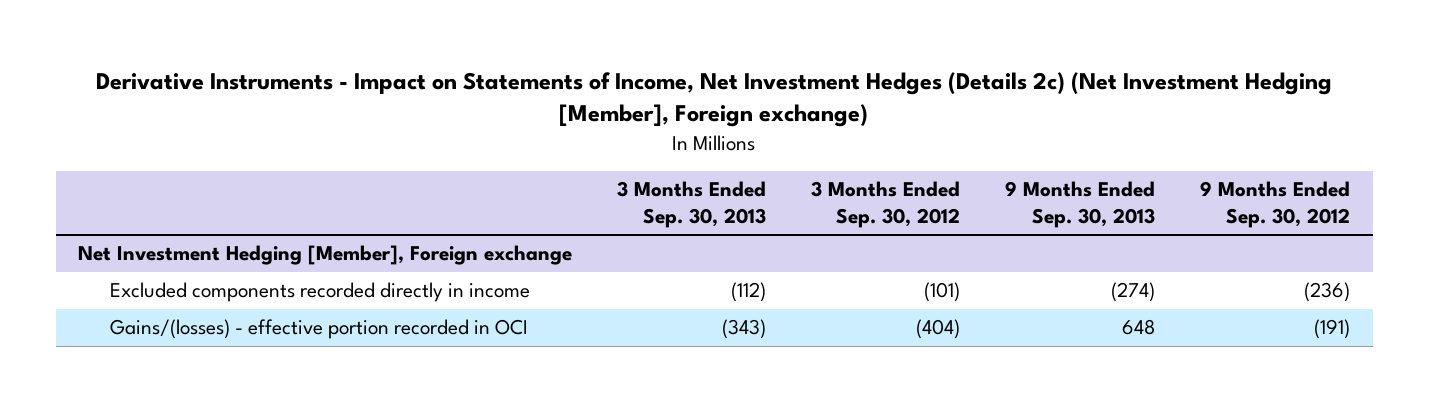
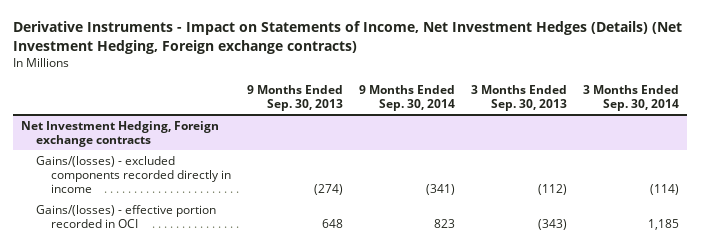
- Derivative Instruments - Impact on Statements of Income, Net Investment Hedges (Details 2c) (Net Investment Hedging [Member], Foreign exchange)
+ Derivative Instruments - Impact on Statements of Income, Net Investment Hedges (Details) (Net Investment Hedging, Foreign exchange contracts)
- | 3 Months Ended Sep. 30, 2013 | 3 Months Ended Sep. 30, 2012 | 9 Months Ended Sep. 30, 2013 | 9 Months Ended Sep. 30, 2012
+ | 9 Months Ended Sep. 30, 2013 | 9 Months Ended Sep. 30, 2014 | 3 Months Ended Sep. 30, 2013 | 3 Months Ended Sep. 30, 2014
- Net Investment Hedging [Member], Foreign exchange
- Excluded components recorded directly in income | (112) | (101) | (274) | (236)
+ Net Investment Hedging, Foreign exchange contracts
+ Gains/(losses) - excluded components recorded directly in income | (274) | (341) | (112) | (114)

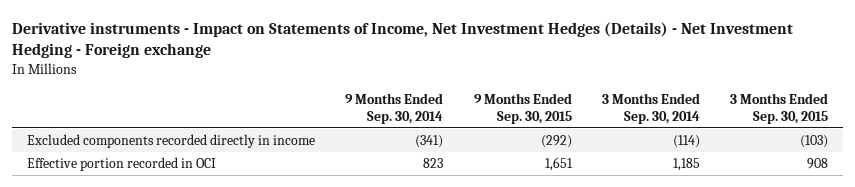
- Derivative Instruments - Impact on Statements of Income, Net Investment Hedges (Details) (Net Investment Hedging, Foreign exchange contracts)
+ Derivative instruments - Impact on Statements of Income, Net Investment Hedges (Details) - Net Investment Hedging - Foreign exchange
- | 9 Months Ended Sep. 30, 2013 | 9 Months Ended Sep. 30, 2014 | 3 Months Ended Sep. 30, 2013 | 3 Months Ended Sep. 30, 2014
+ | 9 Months Ended Sep. 30, 2014 | 9 Months Ended Sep. 30, 2015 | 3 Months Ended Sep. 30, 2014 | 3 Months Ended Sep. 30, 2015
- Net Investment Hedging, Foreign exchange contracts
- Gains/(losses) - excluded components recorded directly in income | (274) | (341) | (112) | (114)
- Gains/(losses) - effective portion recorded in OCI | 648 | 823 | (343) | 1,185
+ Excluded components recorded directly in income | (341) | (292) | (114) | (103)
+ Effective portion recorded in OCI | 823 | 1,651 | 1,185 | 908

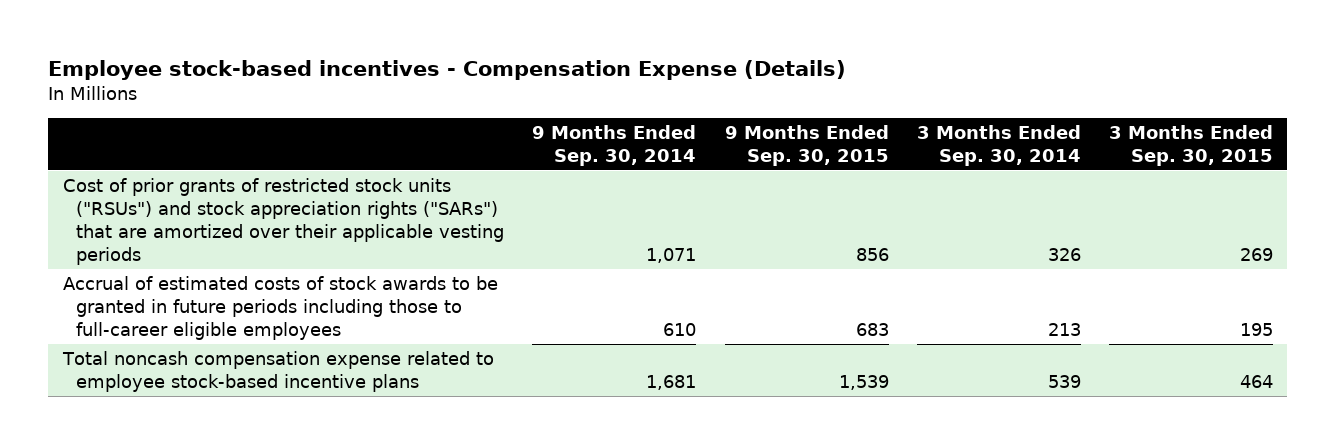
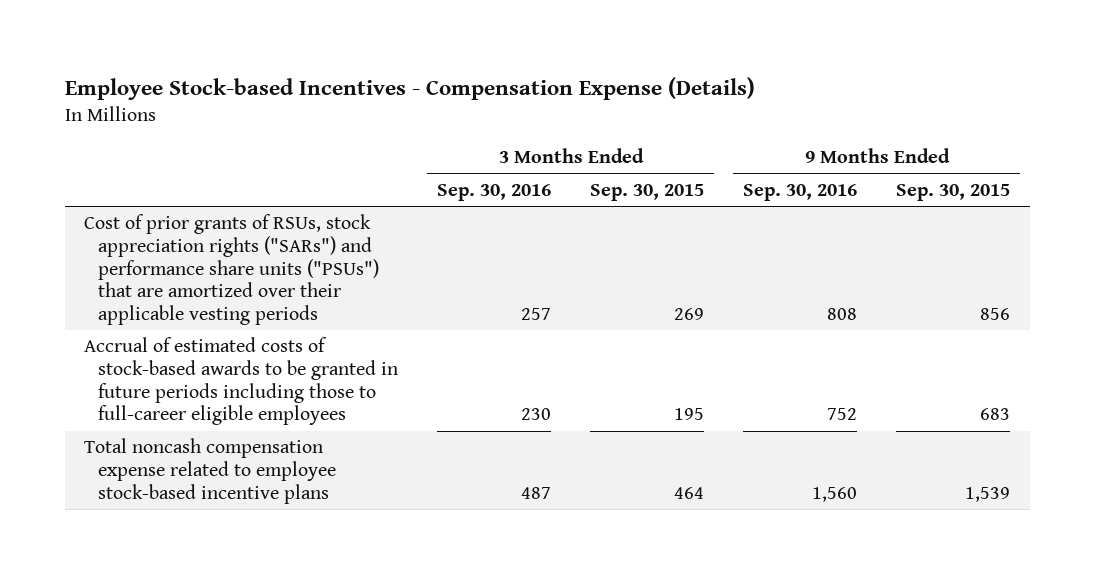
- Employee stock-based incentives - Compensation Expense (Details)
+ Employee Stock-based Incentives - Compensation Expense (Details)
- | 9 Months Ended Sep. 30, 2014 | 9 Months Ended Sep. 30, 2015 | 3 Months Ended Sep. 30, 2014 | 3 Months Ended Sep. 30, 2015
+ | 3 Months Ended Sep. 30, 2016 | 3 Months Ended Sep. 30, 2015 | 9 Months Ended Sep. 30, 2016 | 9 Months Ended Sep. 30, 2015
- Cost of prior grants of restricted stock units ("RSUs") and stock appreciation rights ("SARs") that are amortized over their applicable vesting periods | 1,071 | 856 | 326 | 269
- Accrual of estimated costs of stock awards to be granted in future periods including those to full-career eligible employees | 610 | 683 | 213 | 195
+ Cost of prior grants of RSUs, stock appreciation rights ("SARs") and performance share units ("PSUs") that are amortized over their applicable vesting periods | 257 | 269 | 808 | 856
+ Accrual of estimated costs of stock-based awards to be granted in future periods including those to full-career eligible employees | 230 | 195 | 752 | 683

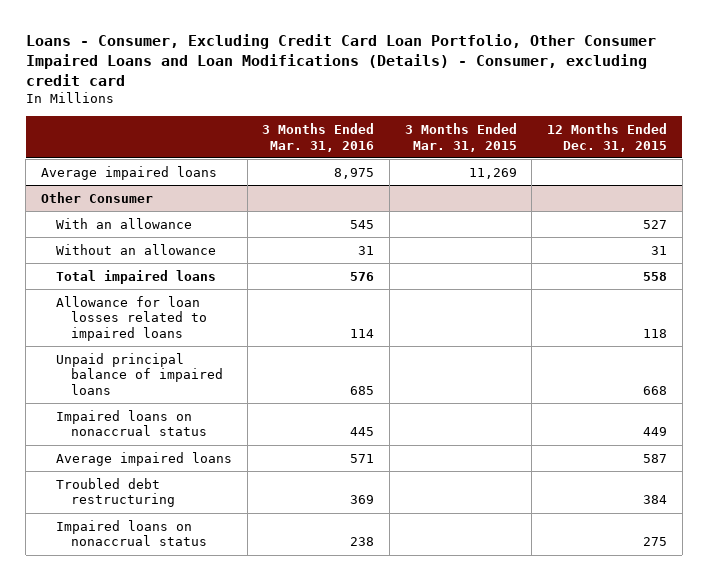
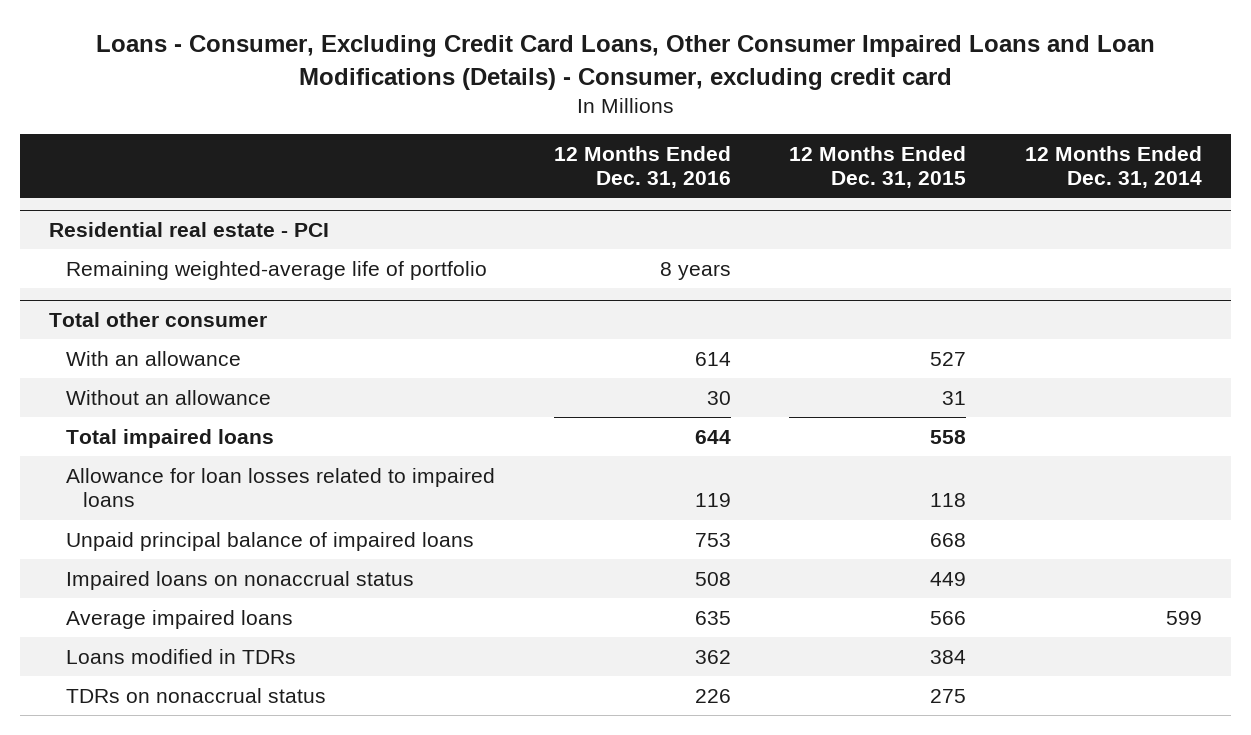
- Loans - Consumer, Excluding Credit Card Loan Portfolio, Other Consumer Impaired Loans and Loan Modifications (Details) - Consumer, excluding credit card
+ Loans - Consumer, Excluding Credit Card Loans, Other Consumer Impaired Loans and Loan Modifications (Details) - Consumer, excluding credit card
- | 3 Months Ended Mar. 31, 2016 | 3 Months Ended Mar. 31, 2015 | 12 Months Ended Dec. 31, 2015
+ | 12 Months Ended Dec. 31, 2016 | 12 Months Ended Dec. 31, 2015 | 12 Months Ended Dec. 31, 2014
- Average impaired loans | 8,975 | 11,269 |
- Other Consumer
+ Residential real estate - PCI
+ Remaining weighted-average life of portfolio | 8 years | |
+ Total other consumer
- Average impaired loans | 571 | | 587
- Troubled debt restructuring | 369 | | 384
- Impaired loans on nonaccrual status | 238 | | 275
+ Average impaired loans | 635 | 566 | 599
+ Loans modified in TDRs | 362 | 384 |
+ TDRs on nonaccrual status | 226 | 275 |

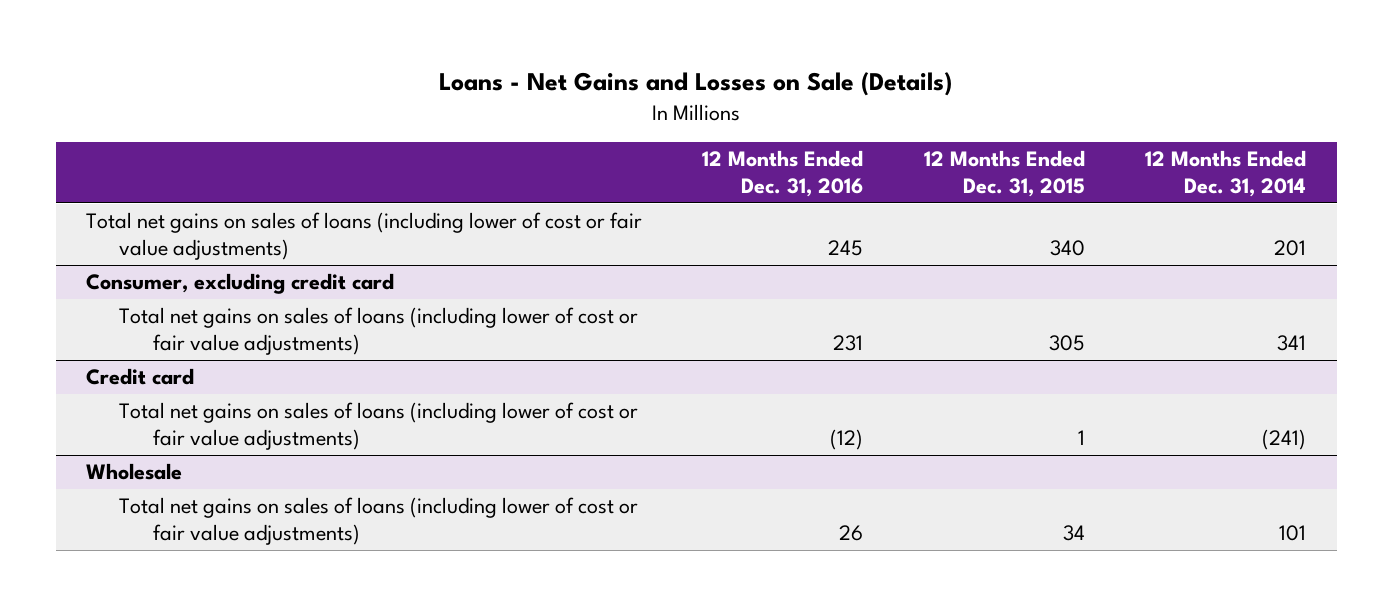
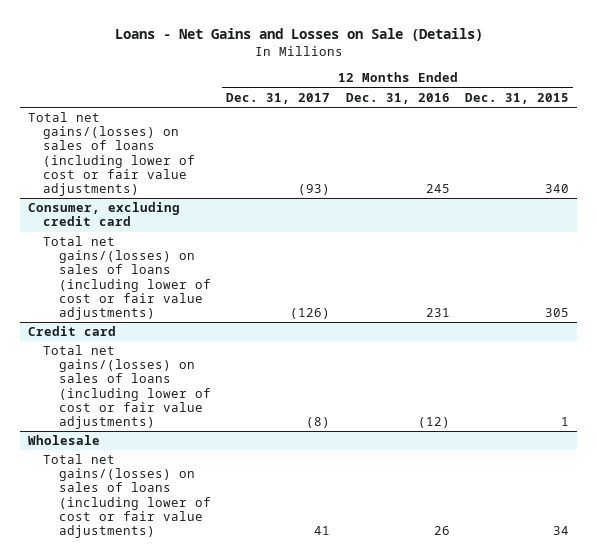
- | 12 Months Ended Dec. 31, 2016 | 12 Months Ended Dec. 31, 2015 | 12 Months Ended Dec. 31, 2014
+ | 12 Months Ended Dec. 31, 2017 | 12 Months Ended Dec. 31, 2016 | 12 Months Ended Dec. 31, 2015
- Total net gains on sales of loans (including lower of cost or fair value adjustments) | 245 | 340 | 201
+ Total net gains/(losses) on sales of loans (including lower of cost or fair value adjustments) | (93) | 245 | 340
@ Consumer, excluding credit card
- Total net gains on sales of loans (including lower of cost or fair value adjustments) | 231 | 305 | 341
+ Total net gains/(losses) on sales of loans (including lower of cost or fair value adjustments) | (126) | 231 | 305
@ Credit card
- Total net gains on sales of loans (including lower of cost or fair value adjustments) | (12) | 1 | (241)
+ Total net gains/(losses) on sales of loans (including lower of cost or fair value adjustments) | (8) | (12) | 1
@ Wholesale
- Total net gains on sales of loans (including lower of cost or fair value adjustments) | 26 | 34 | 101
+ Total net gains/(losses) on sales of loans (including lower of cost or fair value adjustments) | 41 | 26 | 34

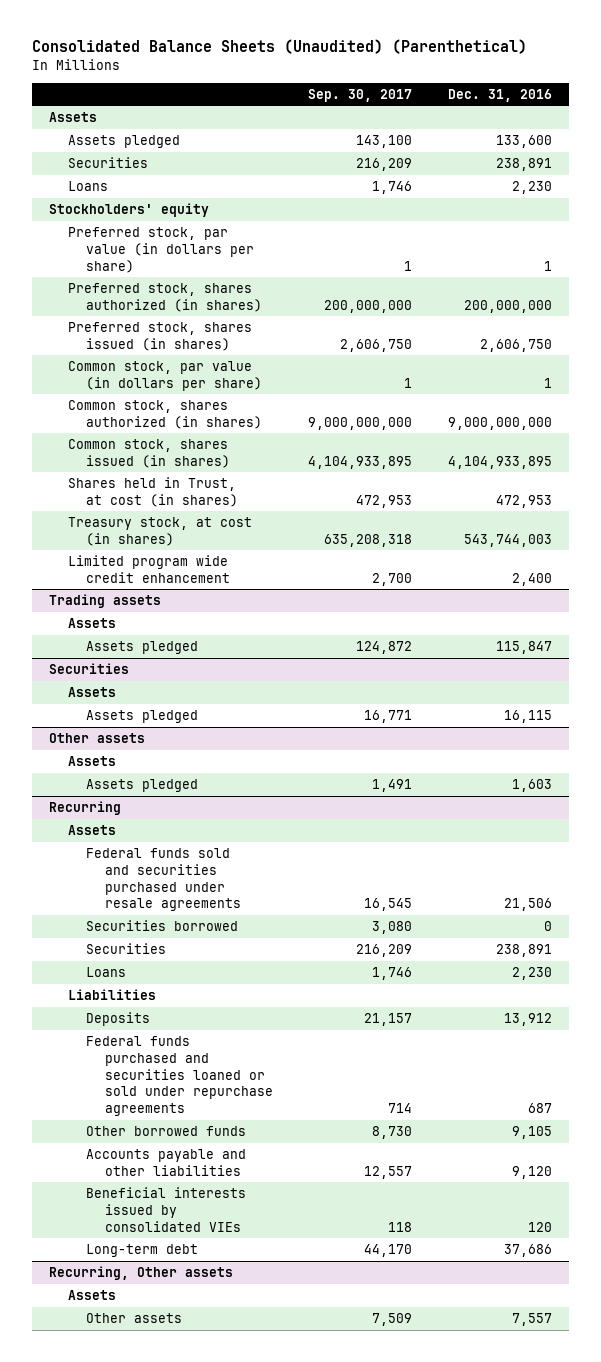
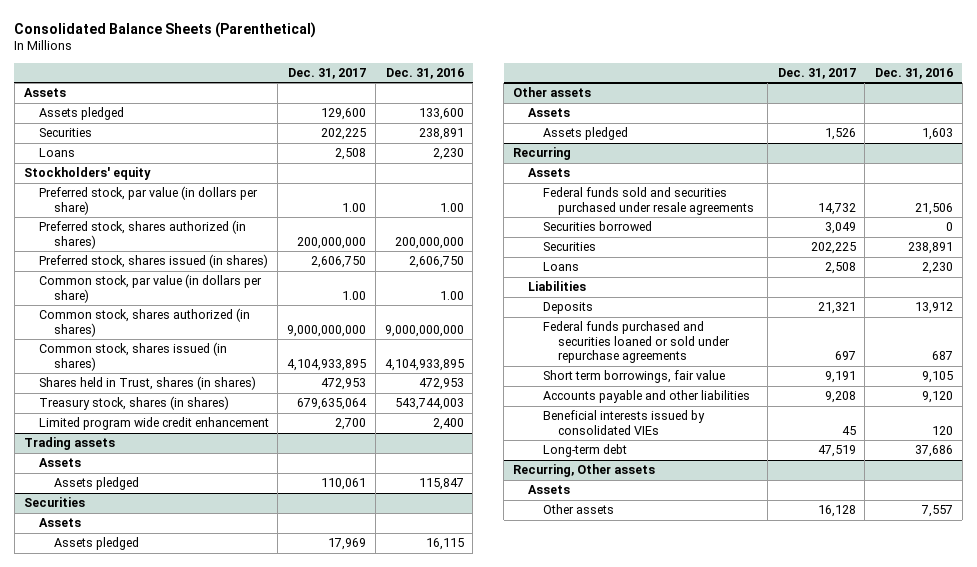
- Consolidated Balance Sheets (Unaudited) (Parenthetical)
+ Consolidated Balance Sheets (Parenthetical)
- | Sep. 30, 2017 | Dec. 31, 2016
+ | Dec. 31, 2017 | Dec. 31, 2016
- Preferred stock, par value (in dollars per share) | 1 | 1
+ Preferred stock, par value (in dollars per share) | 1.00 | 1.00
- Common stock, par value (in dollars per share) | 1 | 1
+ Common stock, par value (in dollars per share) | 1.00 | 1.00
- Shares held in Trust, at cost (in shares) | 472,953 | 472,953
- Treasury stock, at cost (in shares) | 635,208,318 | 543,744,003
+ Shares held in Trust, shares (in shares) | 472,953 | 472,953
+ Treasury stock, shares (in shares) | 679,635,064 | 543,744,003
@ Recurring
- Other borrowed funds | 8,730 | 9,105
+ Short term borrowings, fair value | 9,191 | 9,105

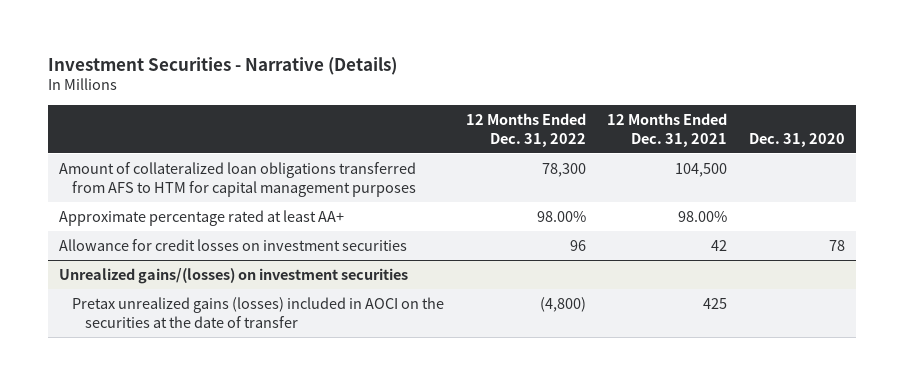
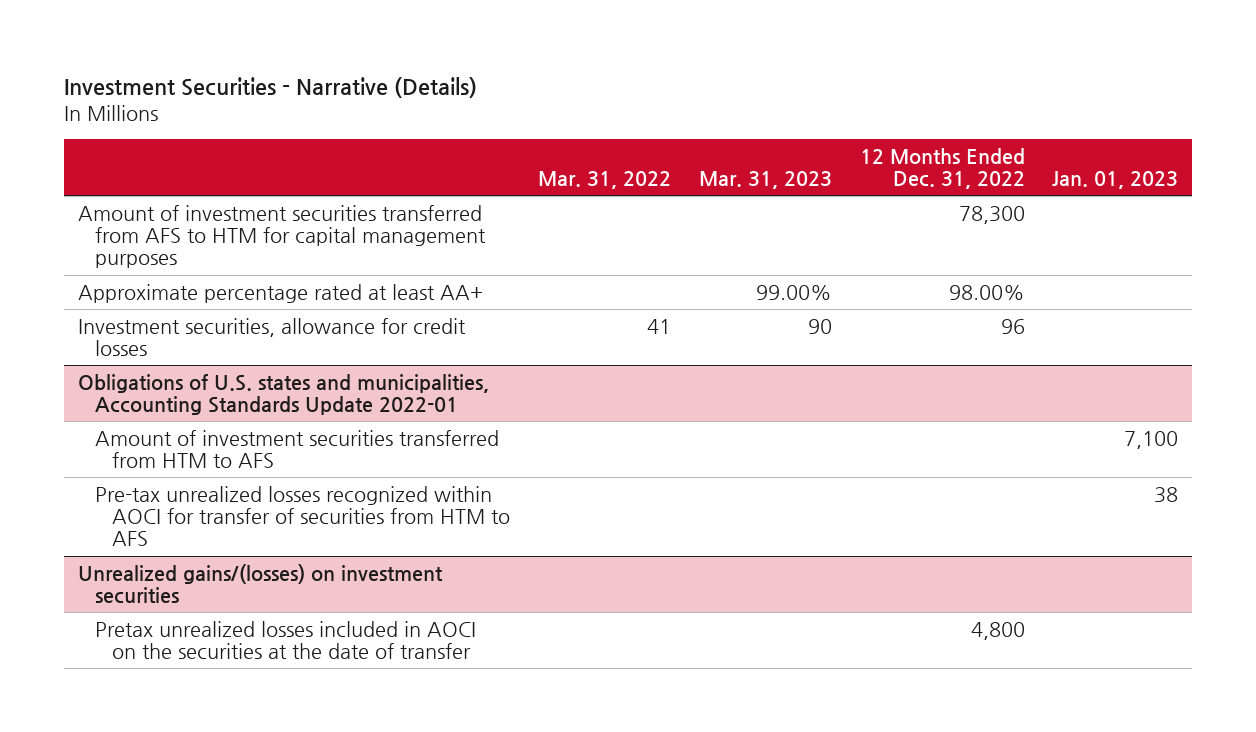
- | 12 Months Ended Dec. 31, 2022 | 12 Months Ended Dec. 31, 2021 | Dec. 31, 2020
+ | Mar. 31, 2022 | Mar. 31, 2023 | 12 Months Ended Dec. 31, 2022 | Jan. 01, 2023
- Amount of collateralized loan obligations transferred from AFS to HTM for capital management purposes | 78,300 | 104,500 |
+ Amount of investment securities transferred from AFS to HTM for capital management purposes | | | 78,300 |
- Allowance for credit losses on investment securities | 96 | 42 | 78
+ Investment securities, allowance for credit losses | 41 | 90 | 96 |
+ Obligations of U.S. states and municipalities, Accounting Standards Update 2022-01
+ Amount of investment securities transferred from HTM to AFS | | | | 7,100
+ Pre-tax unrealized losses recognized within AOCI for transfer of securities from HTM to AFS | | | | 38
@ Unrealized gains/(losses) on investment securities
- Pretax unrealized gains (losses) included in AOCI on the securities at the date of transfer | (4,800) | 425 |
+ Pretax unrealized losses included in AOCI on the securities at the date of transfer | | | 4,800 |

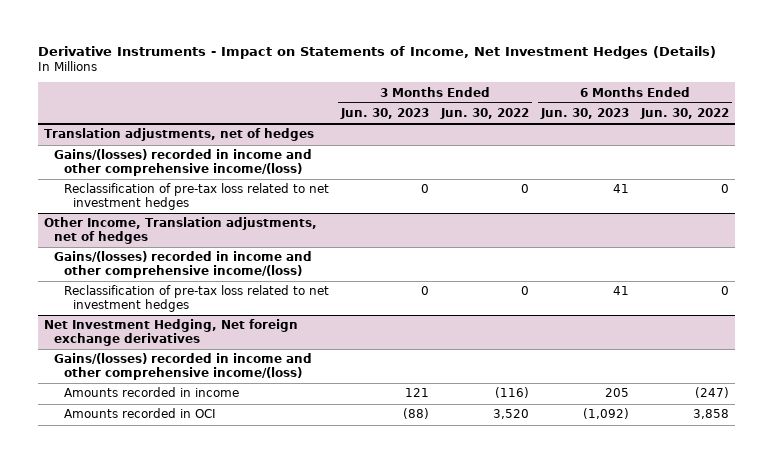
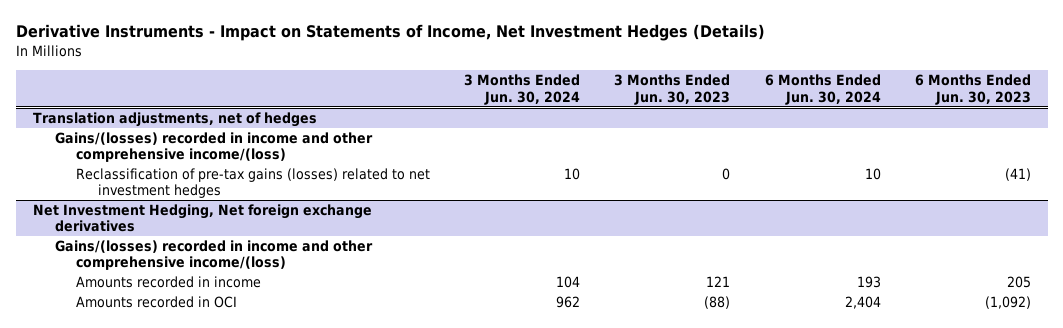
- | 3 Months Ended Jun. 30, 2023 | 3 Months Ended Jun. 30, 2022 | 6 Months Ended Jun. 30, 2023 | 6 Months Ended Jun. 30, 2022
+ | 3 Months Ended Jun. 30, 2024 | 3 Months Ended Jun. 30, 2023 | 6 Months Ended Jun. 30, 2024 | 6 Months Ended Jun. 30, 2023
@ Translation adjustments, net of hedges
- Reclassification of pre-tax loss related to net investment hedges | 0 | 0 | 41 | 0
- Other Income, Translation adjustments, net of hedges
- Gains/(losses) recorded in income and other comprehensive income/(loss)
- Reclassification of pre-tax loss related to net investment hedges | 0 | 0 | 41 | 0
@ Translation adjustments, net of hedges
+ Reclassification of pre-tax gains (losses) related to net investment hedges | 10 | 0 | 10 | (41)

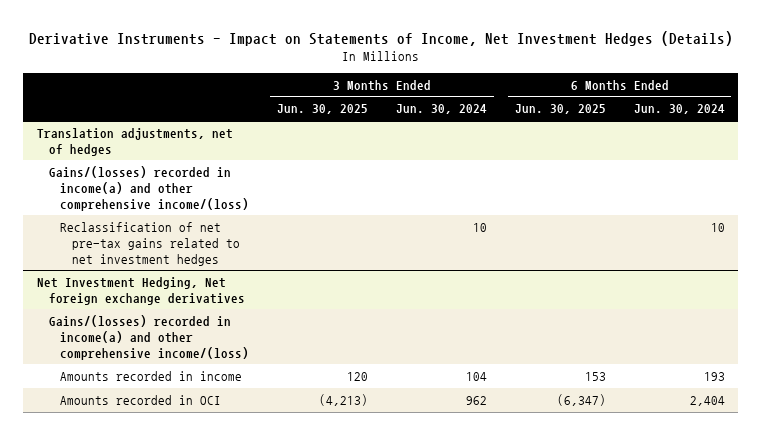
- | 3 Months Ended Jun. 30, 2024 | 3 Months Ended Jun. 30, 2023 | 6 Months Ended Jun. 30, 2024 | 6 Months Ended Jun. 30, 2023
+ | 3 Months Ended Jun. 30, 2025 | 3 Months Ended Jun. 30, 2024 | 6 Months Ended Jun. 30, 2025 | 6 Months Ended Jun. 30, 2024
@ Translation adjustments, net of hedges
- Gains/(losses) recorded in income and other comprehensive income/(loss)
- Reclassification of pre-tax gains (losses) related to net investment hedges | 10 | 0 | 10 | (41)
+ Gains/(losses) recorded in income(a) and other comprehensive income/(loss)
+ Reclassification of net pre-tax gains related to net investment hedges | | 10 | | 10
@ Net Investment Hedging, Net foreign exchange derivatives
- Gains/(losses) recorded in income and other comprehensive income/(loss)
+ Gains/(losses) recorded in income(a) and other comprehensive income/(loss)

